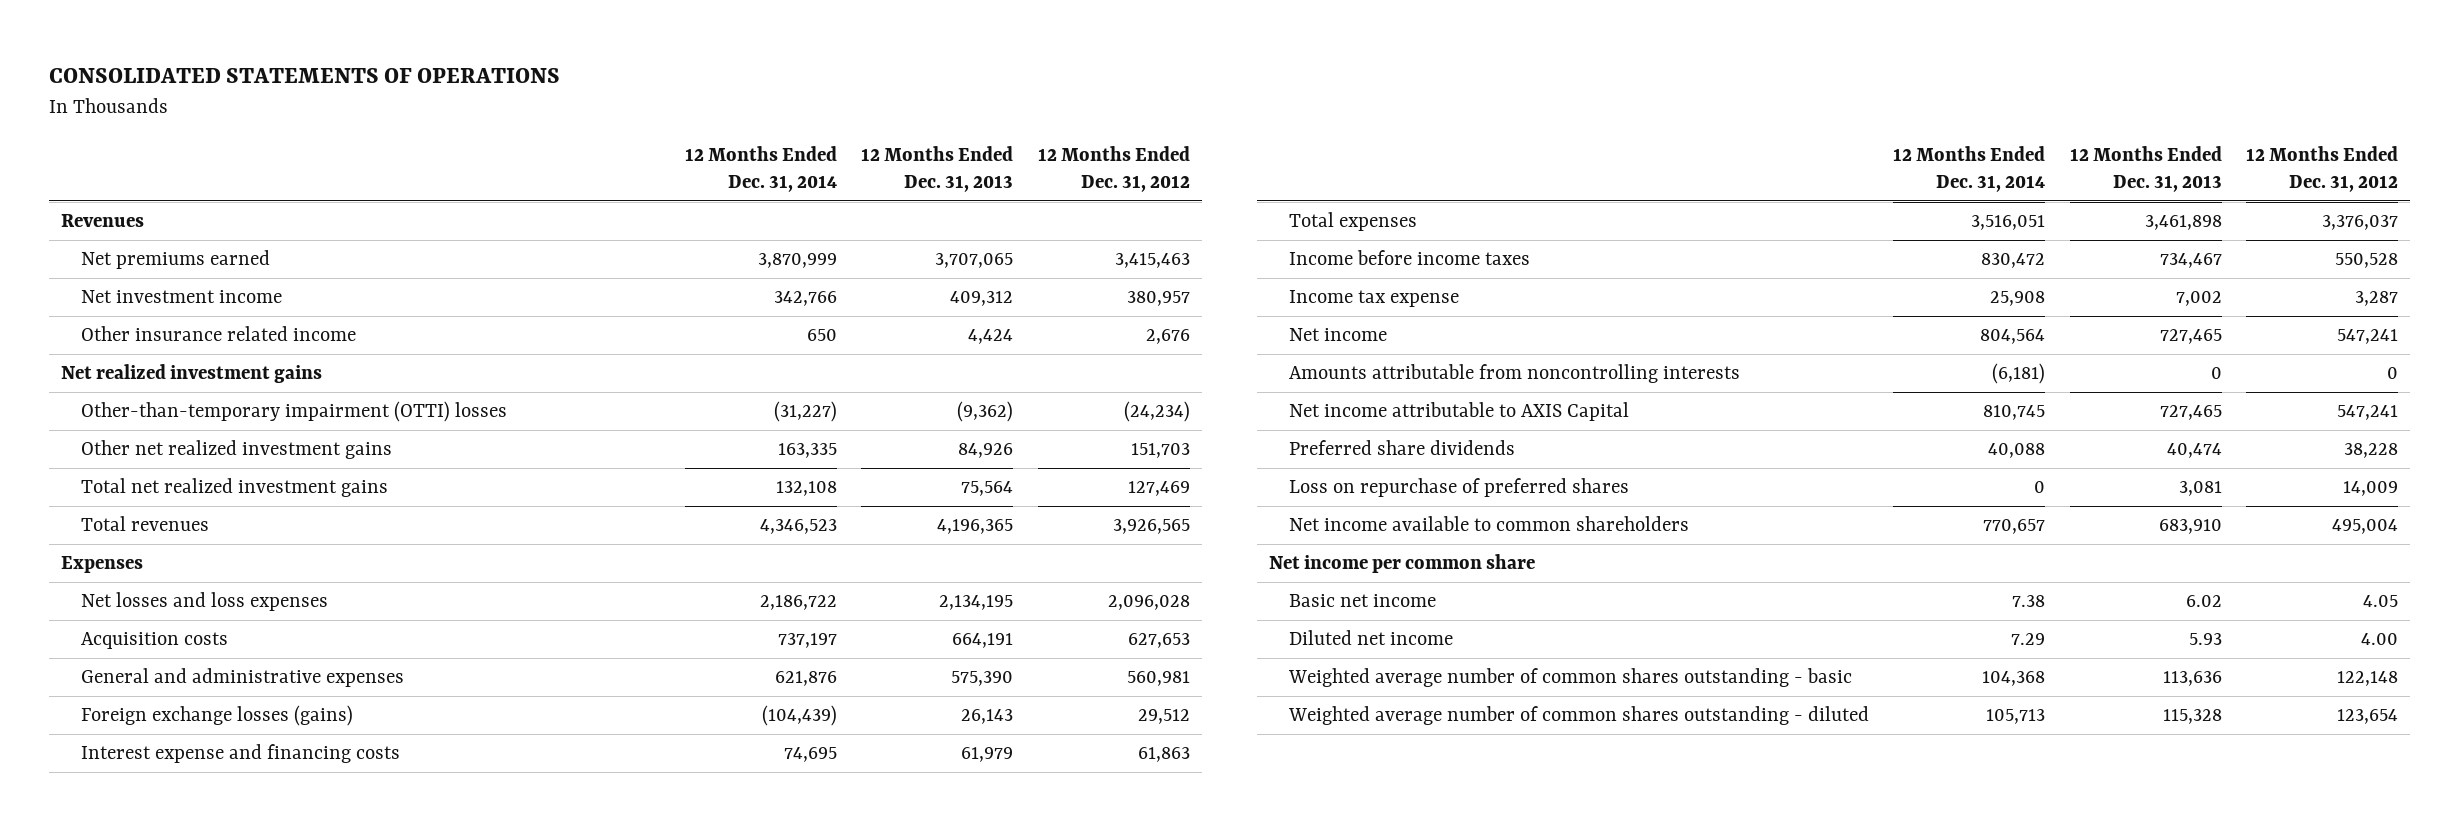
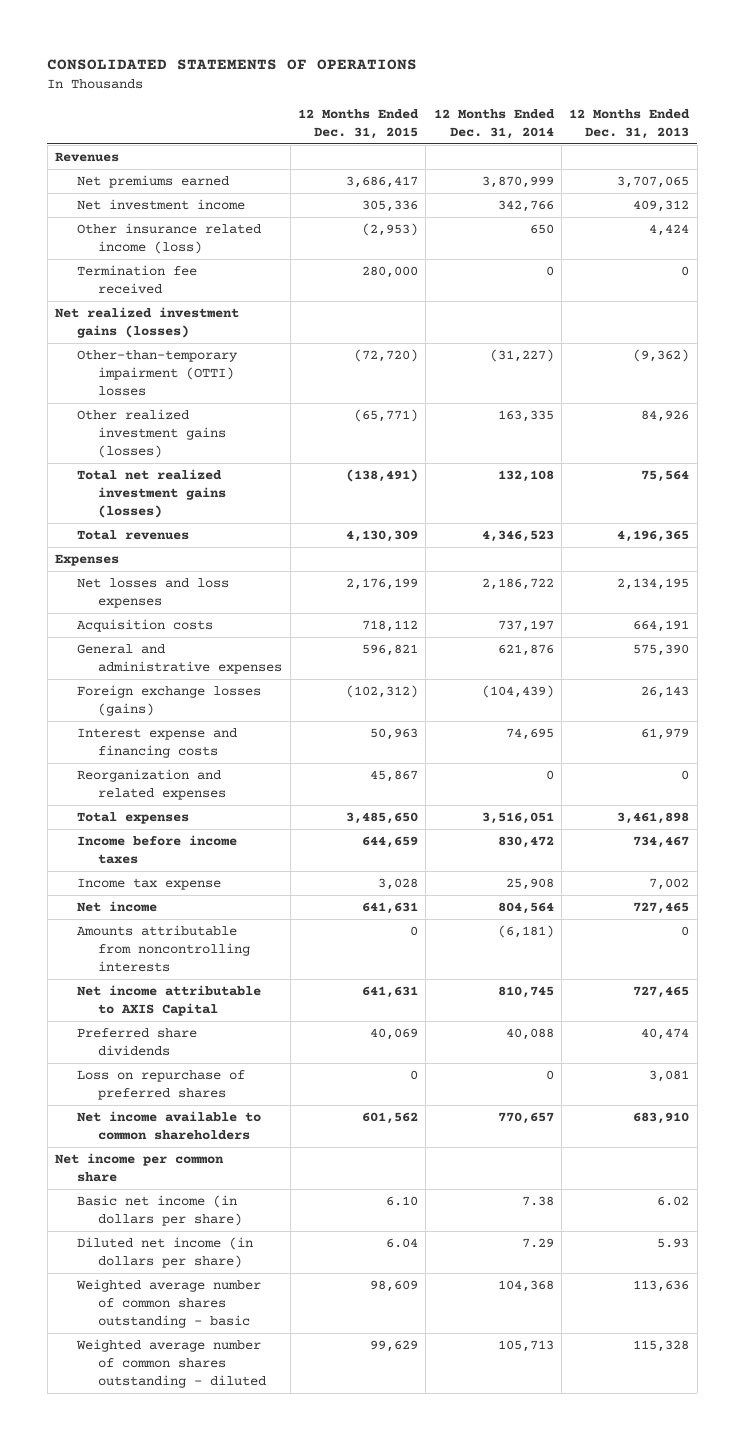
- | 12 Months Ended Dec. 31, 2014 | 12 Months Ended Dec. 31, 2013 | 12 Months Ended Dec. 31, 2012
+ | 12 Months Ended Dec. 31, 2015 | 12 Months Ended Dec. 31, 2014 | 12 Months Ended Dec. 31, 2013
- Other insurance related income | 650 | 4,424 | 2,676
- Net realized investment gains
+ Other insurance related income (loss) | (2,953) | 650 | 4,424
+ Termination fee received | 280,000 | 0 | 0
+ Net realized investment gains (losses)
- Other net realized investment gains | 163,335 | 84,926 | 151,703
- Total net realized investment gains | 132,108 | 75,564 | 127,469
+ Other realized investment gains (losses) | (65,771) | 163,335 | 84,926
+ Total net realized investment gains (losses) | (138,491) | 132,108 | 75,564
+ Reorganization and related expenses | 45,867 | 0 | 0
- Basic net income | 7.38 | 6.02 | 4.05
- Diluted net income | 7.29 | 5.93 | 4.00
+ Basic net income (in dollars per share) | 6.10 | 7.38 | 6.02
+ Diluted net income (in dollars per share) | 6.04 | 7.29 | 5.93

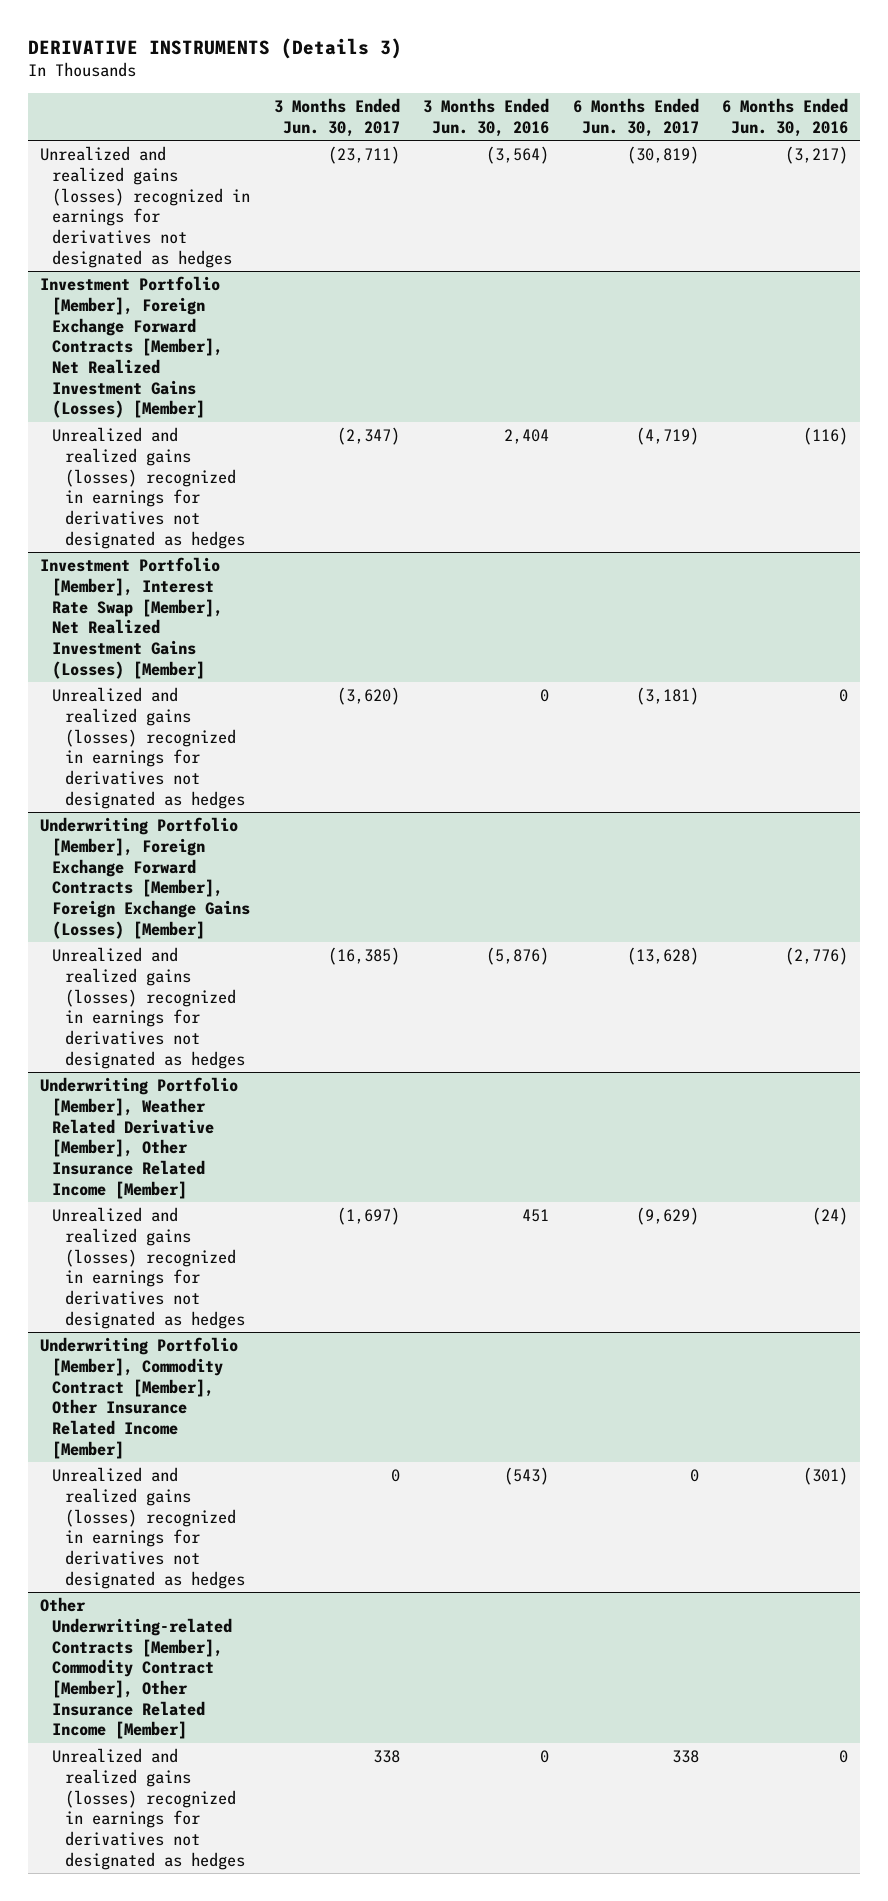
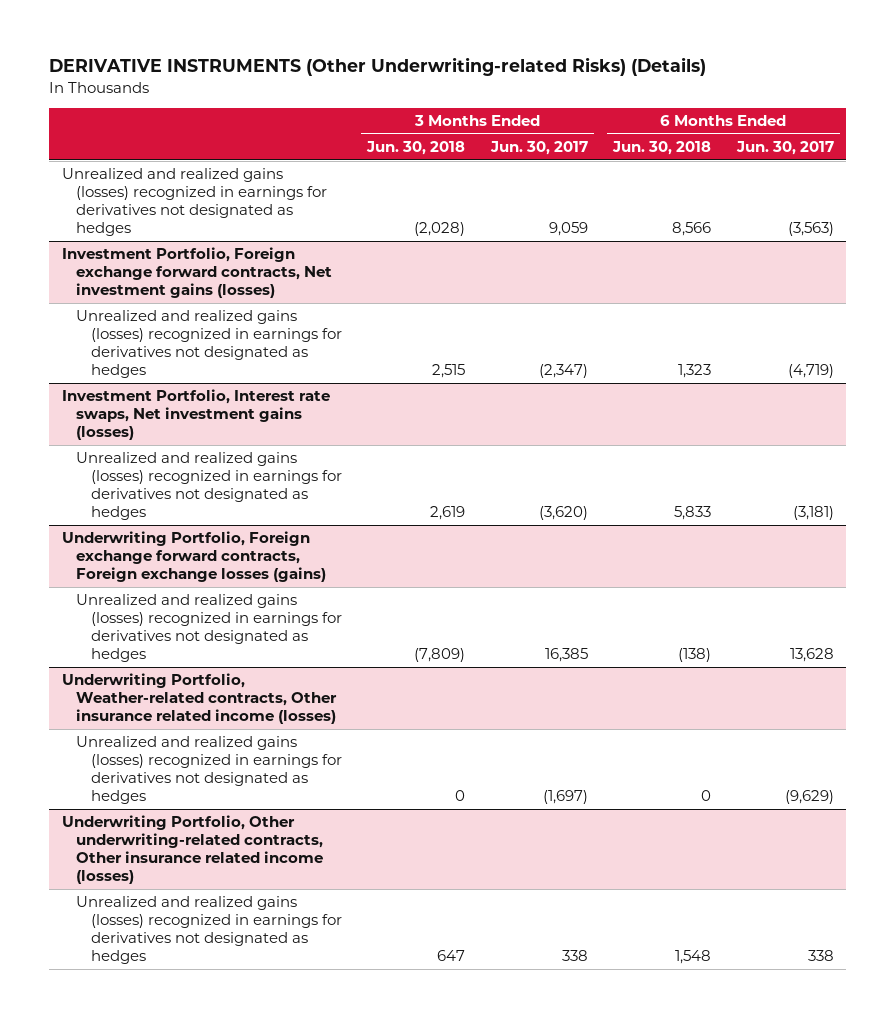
- DERIVATIVE INSTRUMENTS (Details 3)
+ DERIVATIVE INSTRUMENTS (Other Underwriting-related Risks) (Details)
- | 3 Months Ended Jun. 30, 2017 | 3 Months Ended Jun. 30, 2016 | 6 Months Ended Jun. 30, 2017 | 6 Months Ended Jun. 30, 2016
+ | 3 Months Ended Jun. 30, 2018 | 3 Months Ended Jun. 30, 2017 | 6 Months Ended Jun. 30, 2018 | 6 Months Ended Jun. 30, 2017
- Unrealized and realized gains (losses) recognized in earnings for derivatives not designated as hedges | (23,711) | (3,564) | (30,819) | (3,217)
- Investment Portfolio [Member], Foreign Exchange Forward Contracts [Member], Net Realized Investment Gains (Losses) [Member]
+ Unrealized and realized gains (losses) recognized in earnings for derivatives not designated as hedges | (2,028) | 9,059 | 8,566 | (3,563)
+ Investment Portfolio, Foreign exchange forward contracts, Net investment gains (losses)
- Investment Portfolio [Member], Interest Rate Swap [Member], Net Realized Investment Gains (Losses) [Member]
+ Investment Portfolio, Interest rate swaps, Net investment gains (losses)
- Underwriting Portfolio [Member], Foreign Exchange Forward Contracts [Member], Foreign Exchange Gains (Losses) [Member]
- Unrealized and realized gains (losses) recognized in earnings for derivatives not designated as hedges | (16,385) | (5,876) | (13,628) | (2,776)
- Underwriting Portfolio [Member], Weather Related Derivative [Member], Other Insurance Related Income [Member]
+ Underwriting Portfolio, Foreign exchange forward contracts, Foreign exchange losses (gains)
+ Unrealized and realized gains (losses) recognized in earnings for derivatives not designated as hedges | (7,809) | 16,385 | (138) | 13,628
+ Underwriting Portfolio, Weather-related contracts, Other insurance related income (losses)
- Underwriting Portfolio [Member], Commodity Contract [Member], Other Insurance Related Income [Member]
- Unrealized and realized gains (losses) recognized in earnings for derivatives not designated as hedges | 0 | (543) | 0 | (301)
- Other Underwriting-related Contracts [Member], Commodity Contract [Member], Other Insurance Related Income [Member]
+ Underwriting Portfolio, Other underwriting-related contracts, Other insurance related income (losses)

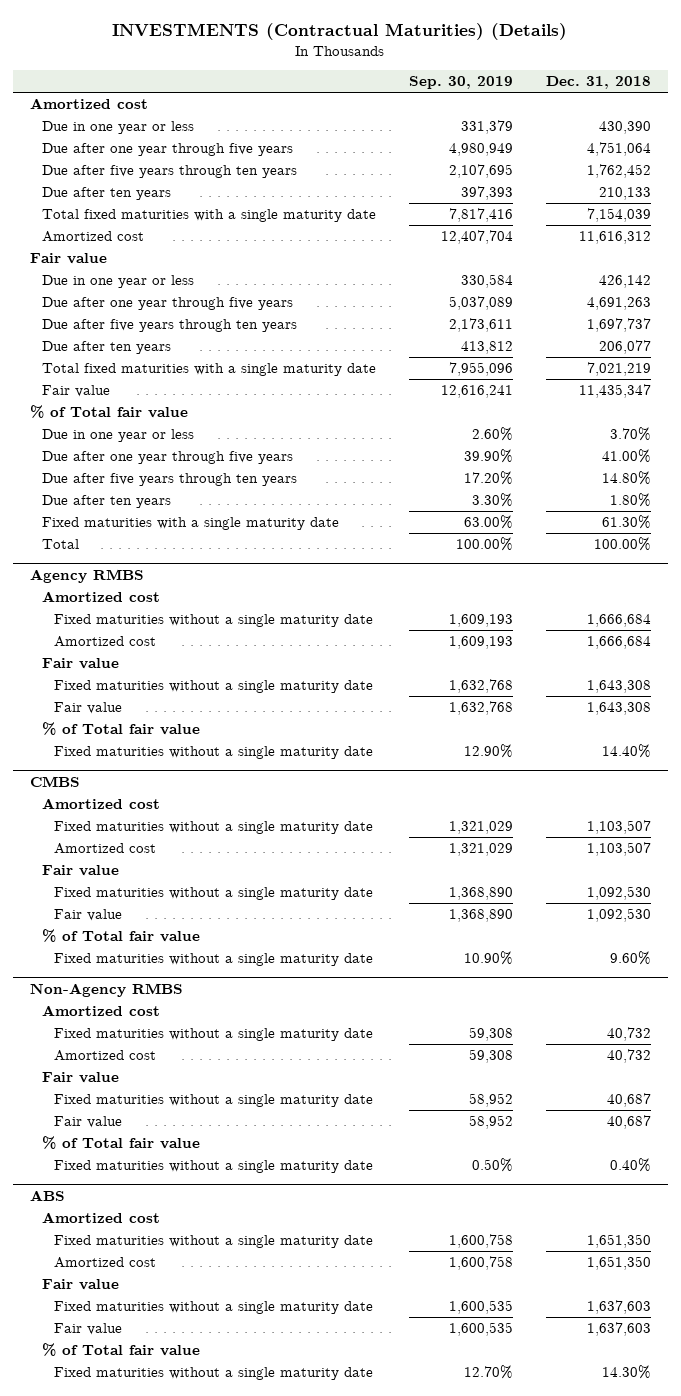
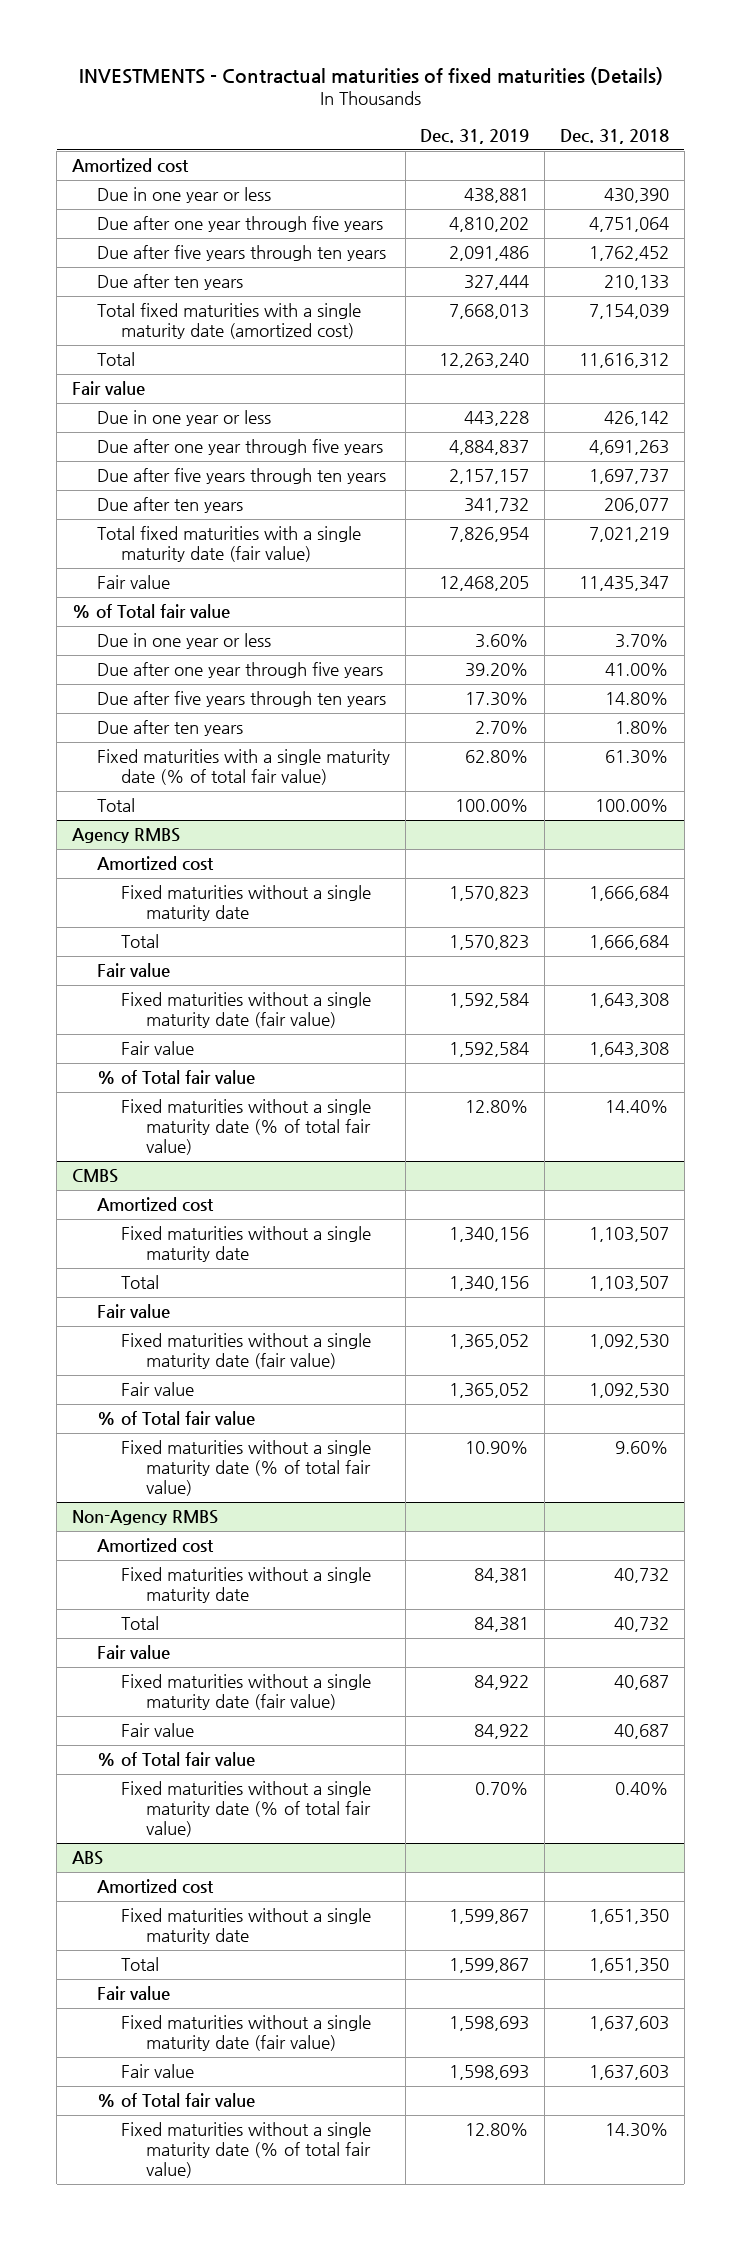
- INVESTMENTS (Contractual Maturities) (Details)
+ INVESTMENTS - Contractual maturities of fixed maturities (Details)
- | Sep. 30, 2019 | Dec. 31, 2018
+ | Dec. 31, 2019 | Dec. 31, 2018
- Total fixed maturities with a single maturity date | 7,817,416 | 7,154,039
- Amortized cost | 12,407,704 | 11,616,312
+ Total fixed maturities with a single maturity date (amortized cost) | 7,668,013 | 7,154,039
+ Total | 12,263,240 | 11,616,312
- Total fixed maturities with a single maturity date | 7,955,096 | 7,021,219
+ Total fixed maturities with a single maturity date (fair value) | 7,826,954 | 7,021,219
- Fixed maturities with a single maturity date | 63.00% | 61.30%
+ Fixed maturities with a single maturity date (% of total fair value) | 62.80% | 61.30%
@ Agency RMBS
- Amortized cost | 1,609,193 | 1,666,684
+ Total | 1,570,823 | 1,666,684
- Fixed maturities without a single maturity date | 1,632,768 | 1,643,308
+ Fixed maturities without a single maturity date (fair value) | 1,592,584 | 1,643,308
- Fixed maturities without a single maturity date | 12.90% | 14.40%
+ Fixed maturities without a single maturity date (% of total fair value) | 12.80% | 14.40%
@ CMBS
- Amortized cost | 1,321,029 | 1,103,507
+ Total | 1,340,156 | 1,103,507
- Fixed maturities without a single maturity date | 1,368,890 | 1,092,530
+ Fixed maturities without a single maturity date (fair value) | 1,365,052 | 1,092,530
- Fixed maturities without a single maturity date | 10.90% | 9.60%
+ Fixed maturities without a single maturity date (% of total fair value) | 10.90% | 9.60%
@ Non-Agency RMBS
- Amortized cost | 59,308 | 40,732
+ Total | 84,381 | 40,732
- Fixed maturities without a single maturity date | 58,952 | 40,687
+ Fixed maturities without a single maturity date (fair value) | 84,922 | 40,687
- Fixed maturities without a single maturity date | 0.50% | 0.40%
+ Fixed maturities without a single maturity date (% of total fair value) | 0.70% | 0.40%
@ ABS
- Amortized cost | 1,600,758 | 1,651,350
+ Total | 1,599,867 | 1,651,350
- Fixed maturities without a single maturity date | 1,600,535 | 1,637,603
+ Fixed maturities without a single maturity date (fair value) | 1,598,693 | 1,637,603
- Fixed maturities without a single maturity date | 12.70% | 14.30%
+ Fixed maturities without a single maturity date (% of total fair value) | 12.80% | 14.30%

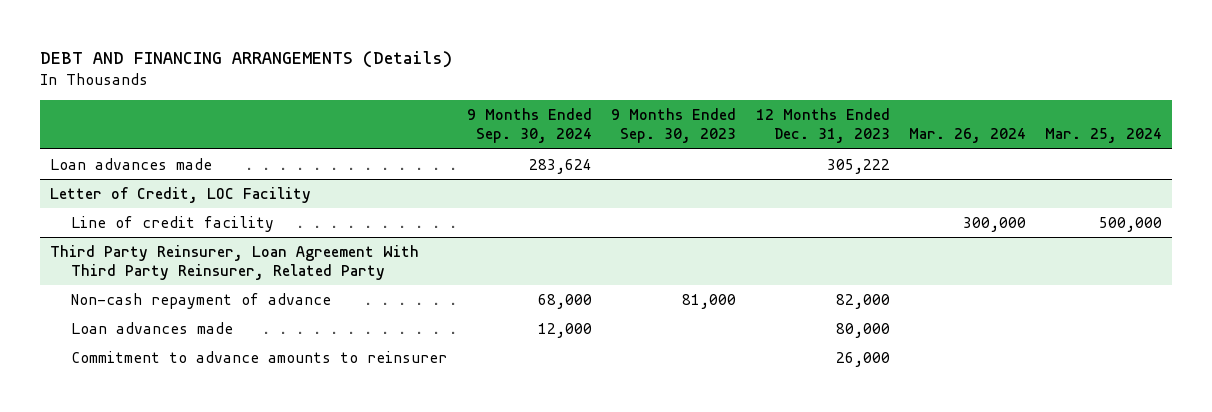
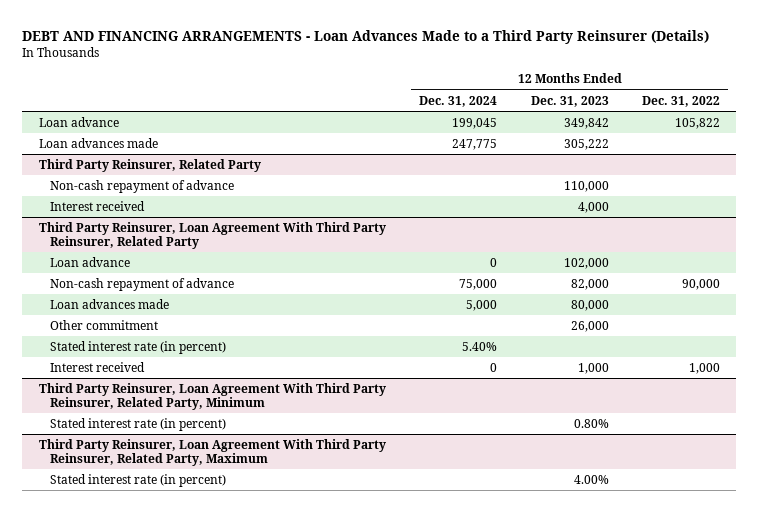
- DEBT AND FINANCING ARRANGEMENTS (Details)
+ DEBT AND FINANCING ARRANGEMENTS - Loan Advances Made to a Third Party Reinsurer (Details)
- | 9 Months Ended Sep. 30, 2024 | 9 Months Ended Sep. 30, 2023 | 12 Months Ended Dec. 31, 2023 | Mar. 26, 2024 | Mar. 25, 2024
+ | 12 Months Ended Dec. 31, 2024 | 12 Months Ended Dec. 31, 2023 | 12 Months Ended Dec. 31, 2022
+ Loan advance | 199,045 | 349,842 | 105,822
- Letter of Credit, LOC Facility
- Line of credit facility | | | | 300,000 | 500,000
+ Third Party Reinsurer, Related Party
+ Non-cash repayment of advance | | 110,000 |
+ Interest received | | 4,000 |
@ Third Party Reinsurer, Loan Agreement With Third Party Reinsurer, Related Party
+ Loan advance | 0 | 102,000 |
- Commitment to advance amounts to reinsurer | | | 26,000 | |
+ Other commitment | | 26,000 |
+ Stated interest rate (in percent) | 5.40% | |
+ Interest received | 0 | 1,000 | 1,000
+ Third Party Reinsurer, Loan Agreement With Third Party Reinsurer, Related Party, Minimum
+ Stated interest rate (in percent) | | 0.80% |
+ Third Party Reinsurer, Loan Agreement With Third Party Reinsurer, Related Party, Maximum
+ Stated interest rate (in percent) | | 4.00% |

